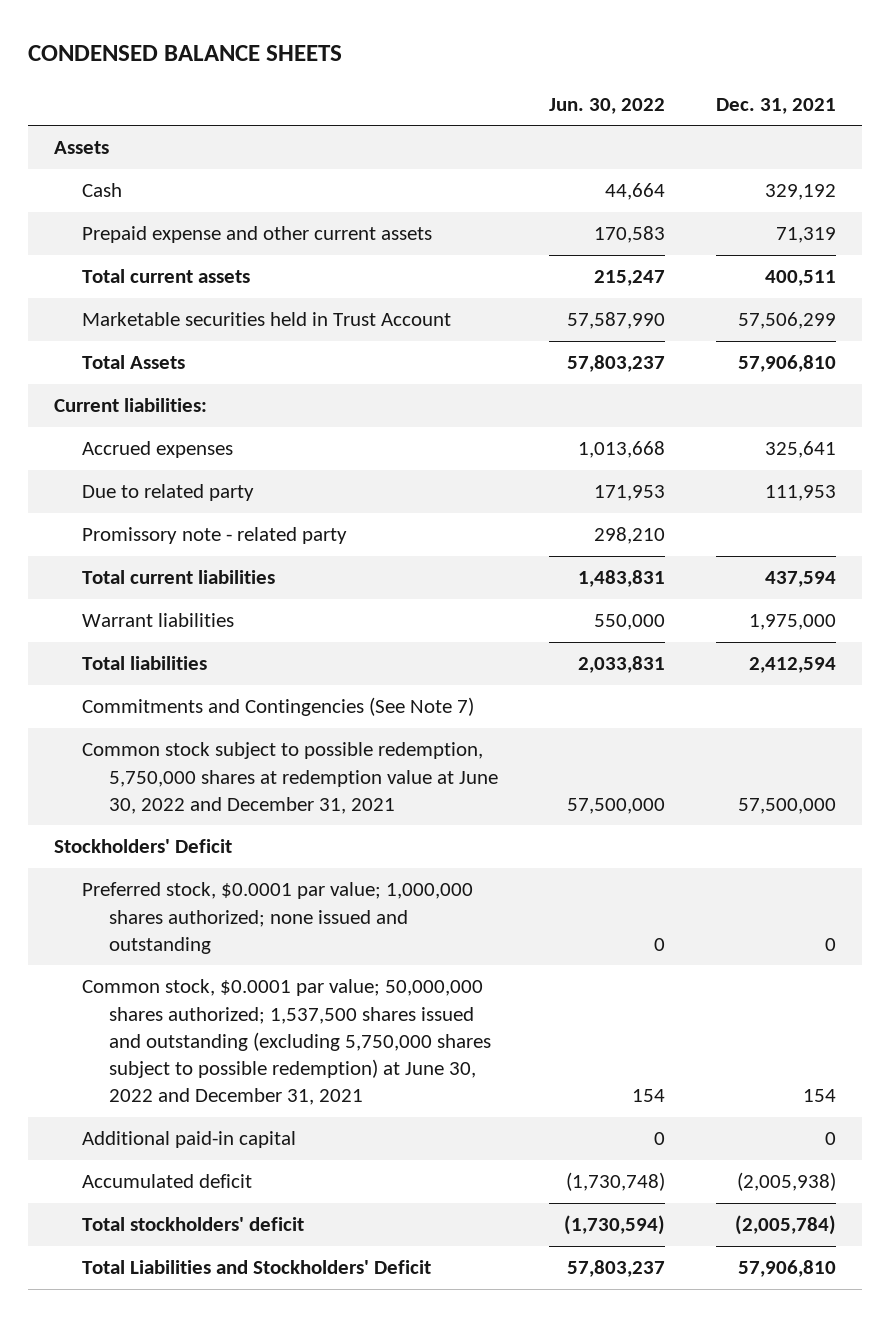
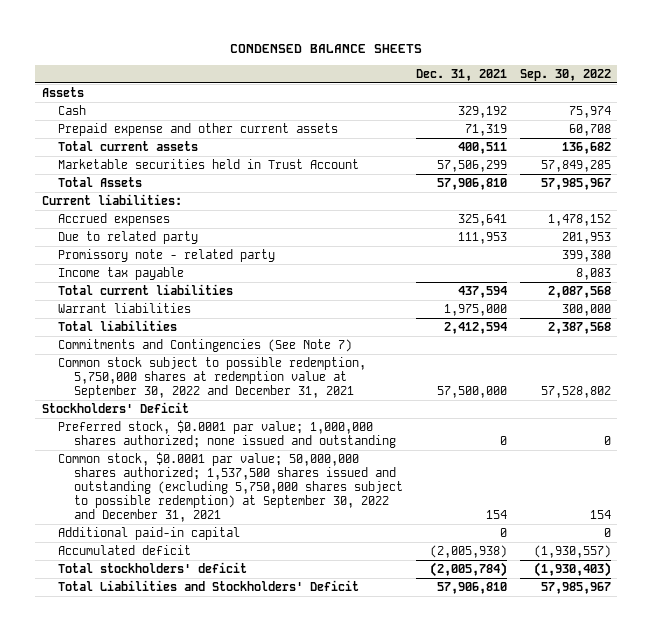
- | Jun. 30, 2022 | Dec. 31, 2021
+ | Dec. 31, 2021 | Sep. 30, 2022
+ Income tax payable | | 8,083
- Common stock subject to possible redemption, 5,750,000 shares at redemption value at June 30, 2022 and December 31, 2021 | 57,500,000 | 57,500,000
+ Common stock subject to possible redemption, 5,750,000 shares at redemption value at September 30, 2022 and December 31, 2021 | 57,500,000 | 57,528,802
- Common stock, $0.0001 par value; 50,000,000 shares authorized; 1,537,500 shares issued and outstanding (excluding 5,750,000 shares subject to possible redemption) at June 30, 2022 and December 31, 2021 | 154 | 154
+ Common stock, $0.0001 par value; 50,000,000 shares authorized; 1,537,500 shares issued and outstanding (excluding 5,750,000 shares subject to possible redemption) at September 30, 2022 and December 31, 2021 | 154 | 154

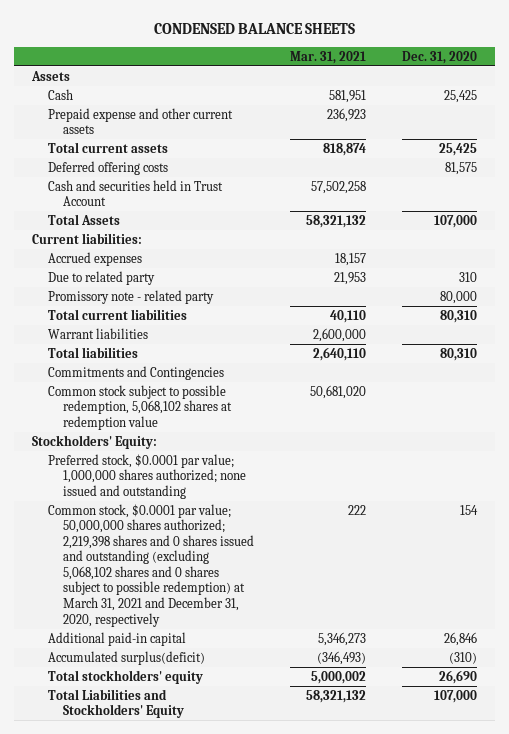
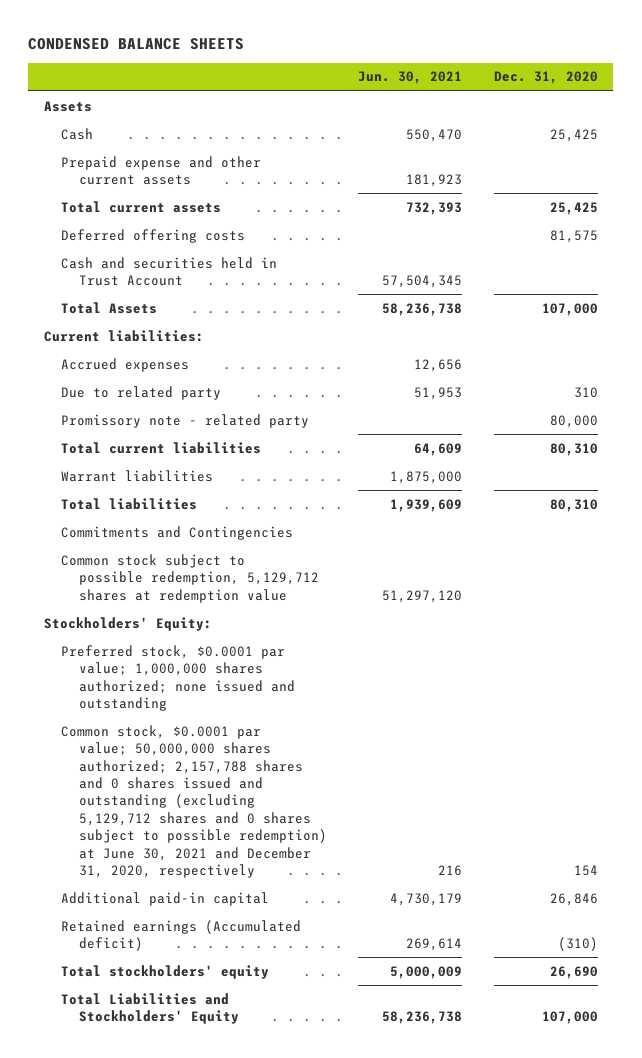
- | Mar. 31, 2021 | Dec. 31, 2020
+ | Jun. 30, 2021 | Dec. 31, 2020
- Common stock subject to possible redemption, 5,068,102 shares at redemption value | 50,681,020 |
+ Common stock subject to possible redemption, 5,129,712 shares at redemption value | 51,297,120 |
- Common stock, $0.0001 par value; 50,000,000 shares authorized; 2,219,398 shares and 0 shares issued and outstanding (excluding 5,068,102 shares and 0 shares subject to possible redemption) at March 31, 2021 and December 31, 2020, respectively | 222 | 154
+ Common stock, $0.0001 par value; 50,000,000 shares authorized; 2,157,788 shares and 0 shares issued and outstanding (excluding 5,129,712 shares and 0 shares subject to possible redemption) at June 30, 2021 and December 31, 2020, respectively | 216 | 154
- Accumulated surplus(deficit) | (346,493) | (310)
+ Retained earnings (Accumulated deficit) | 269,614 | (310)

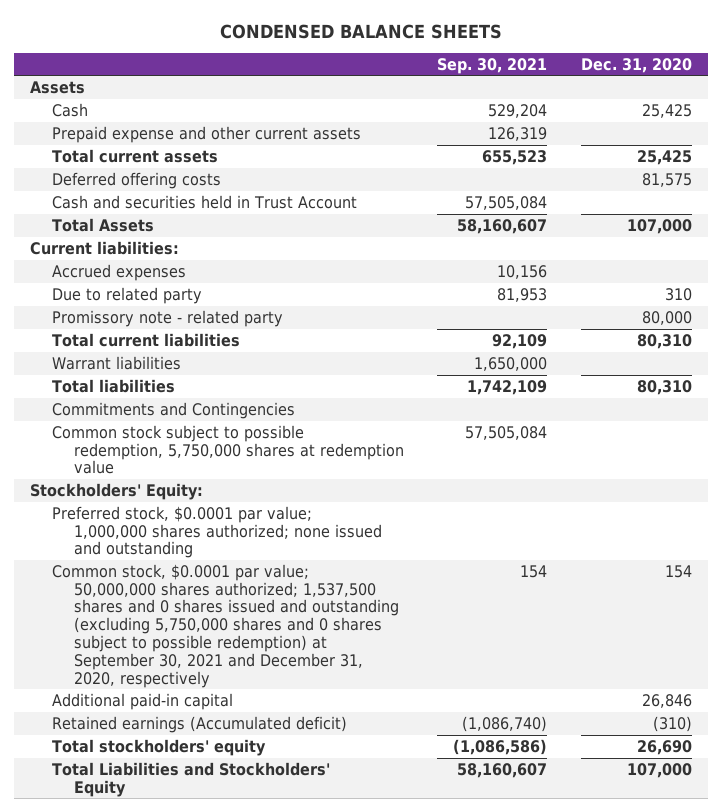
- | Jun. 30, 2021 | Dec. 31, 2020
+ | Sep. 30, 2021 | Dec. 31, 2020
- Common stock subject to possible redemption, 5,129,712 shares at redemption value | 51,297,120 |
+ Common stock subject to possible redemption, 5,750,000 shares at redemption value | 57,505,084 |
- Common stock, $0.0001 par value; 50,000,000 shares authorized; 2,157,788 shares and 0 shares issued and outstanding (excluding 5,129,712 shares and 0 shares subject to possible redemption) at June 30, 2021 and December 31, 2020, respectively | 216 | 154
+ Common stock, $0.0001 par value; 50,000,000 shares authorized; 1,537,500 shares and 0 shares issued and outstanding (excluding 5,750,000 shares and 0 shares subject to possible redemption) at September 30, 2021 and December 31, 2020, respectively | 154 | 154

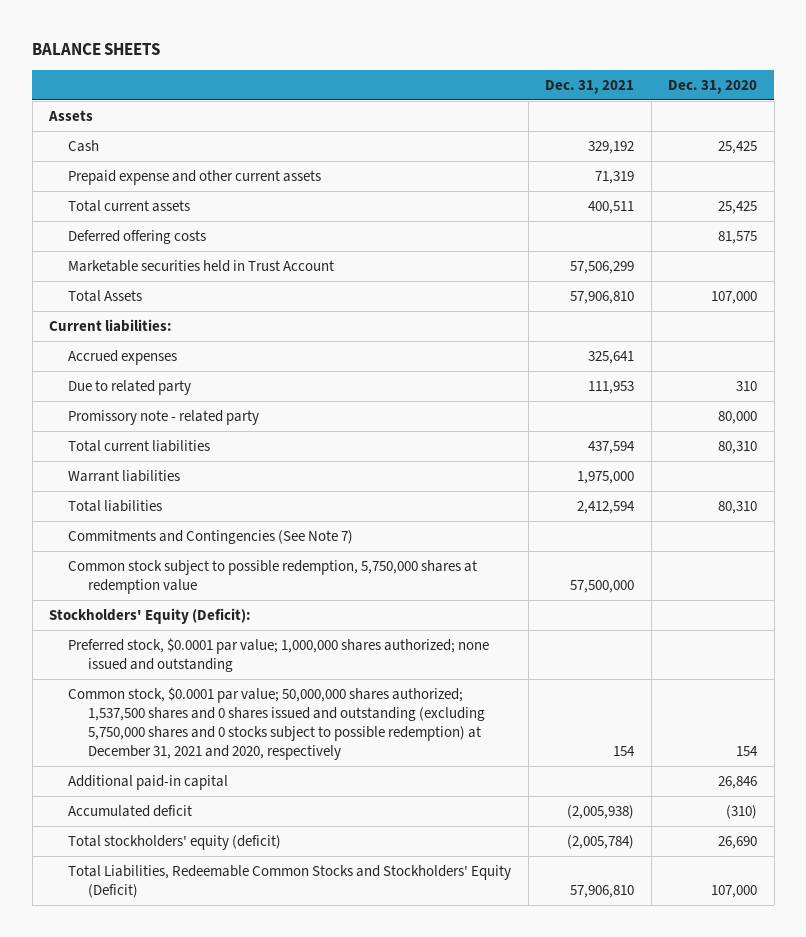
- CONDENSED BALANCE SHEETS
+ BALANCE SHEETS
- | Sep. 30, 2021 | Dec. 31, 2020
+ | Dec. 31, 2021 | Dec. 31, 2020
- Cash and securities held in Trust Account | 57,505,084 |
+ Marketable securities held in Trust Account | 57,506,299 |
- Commitments and Contingencies
+ Commitments and Contingencies (See Note 7)
- Stockholders' Equity:
+ Stockholders' Equity (Deficit):
- Common stock, $0.0001 par value; 50,000,000 shares authorized; 1,537,500 shares and 0 shares issued and outstanding (excluding 5,750,000 shares and 0 shares subject to possible redemption) at September 30, 2021 and December 31, 2020, respectively | 154 | 154
+ Common stock, $0.0001 par value; 50,000,000 shares authorized; 1,537,500 shares and 0 shares issued and outstanding (excluding 5,750,000 shares and 0 stocks subject to possible redemption) at December 31, 2021 and 2020, respectively | 154 | 154
- Retained earnings (Accumulated deficit) | (1,086,740) | (310)
- Total stockholders' equity | (1,086,586) | 26,690
- Total Liabilities and Stockholders' Equity | 58,160,607 | 107,000
+ Accumulated deficit | (2,005,938) | (310)
+ Total stockholders' equity (deficit) | (2,005,784) | 26,690
+ Total Liabilities, Redeemable Common Stocks and Stockholders' Equity (Deficit) | 57,906,810 | 107,000

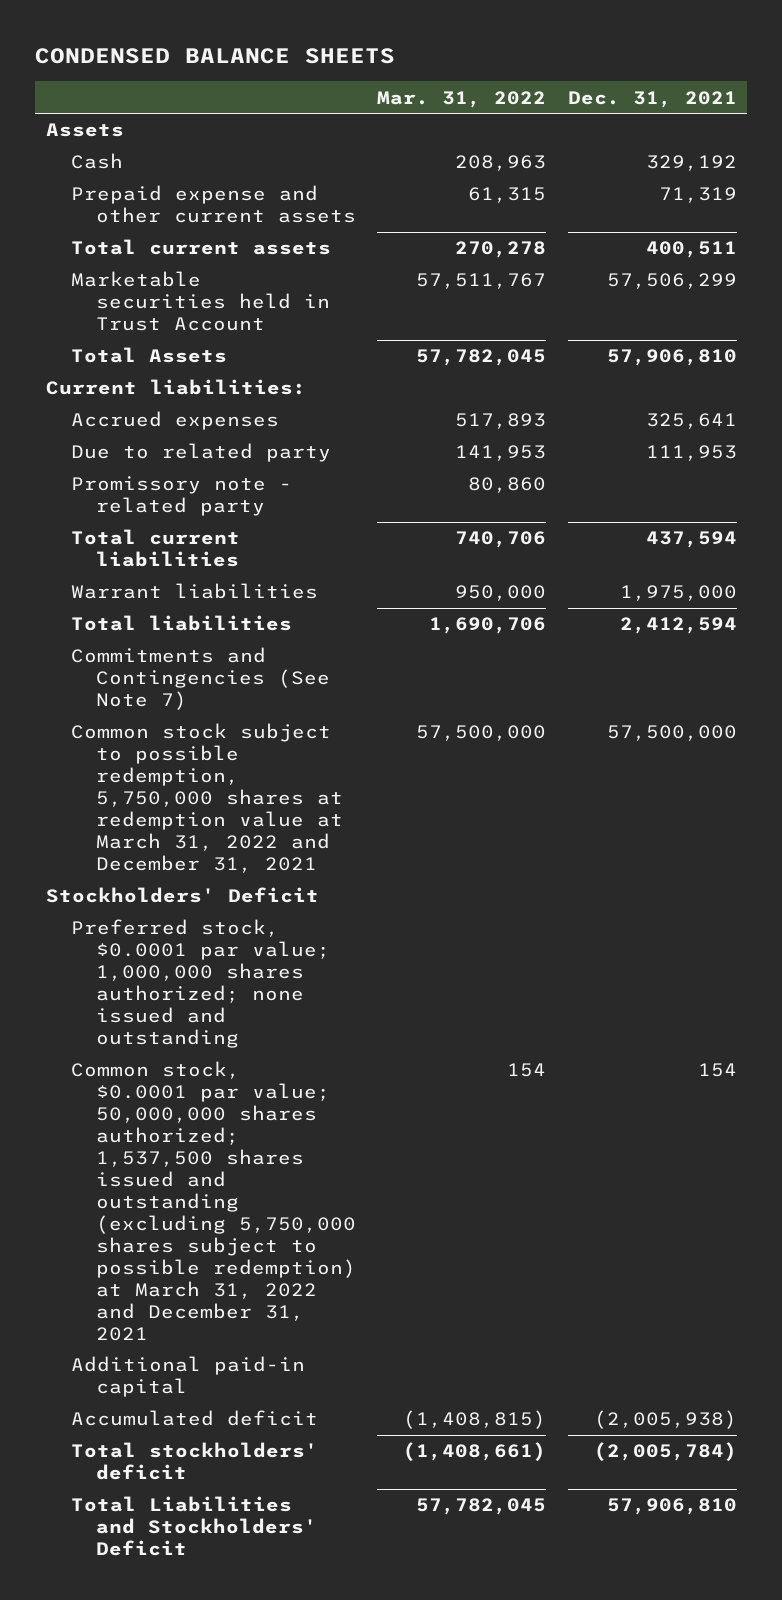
- BALANCE SHEETS
+ CONDENSED BALANCE SHEETS
- | Dec. 31, 2021 | Dec. 31, 2020
+ | Mar. 31, 2022 | Dec. 31, 2021
- Deferred offering costs | | 81,575
- Common stock subject to possible redemption, 5,750,000 shares at redemption value | 57,500,000 |
- Stockholders' Equity (Deficit):
+ Common stock subject to possible redemption, 5,750,000 shares at redemption value at March 31, 2022 and December 31, 2021 | 57,500,000 | 57,500,000
+ Stockholders' Deficit
- Common stock, $0.0001 par value; 50,000,000 shares authorized; 1,537,500 shares and 0 shares issued and outstanding (excluding 5,750,000 shares and 0 stocks subject to possible redemption) at December 31, 2021 and 2020, respectively | 154 | 154
+ Common stock, $0.0001 par value; 50,000,000 shares authorized; 1,537,500 shares issued and outstanding (excluding 5,750,000 shares subject to possible redemption) at March 31, 2022 and December 31, 2021 | 154 | 154
- Total stockholders' equity (deficit) | (2,005,784) | 26,690
- Total Liabilities, Redeemable Common Stocks and Stockholders' Equity (Deficit) | 57,906,810 | 107,000
+ Total stockholders' deficit | (1,408,661) | (2,005,784)
+ Total Liabilities and Stockholders' Deficit | 57,782,045 | 57,906,810

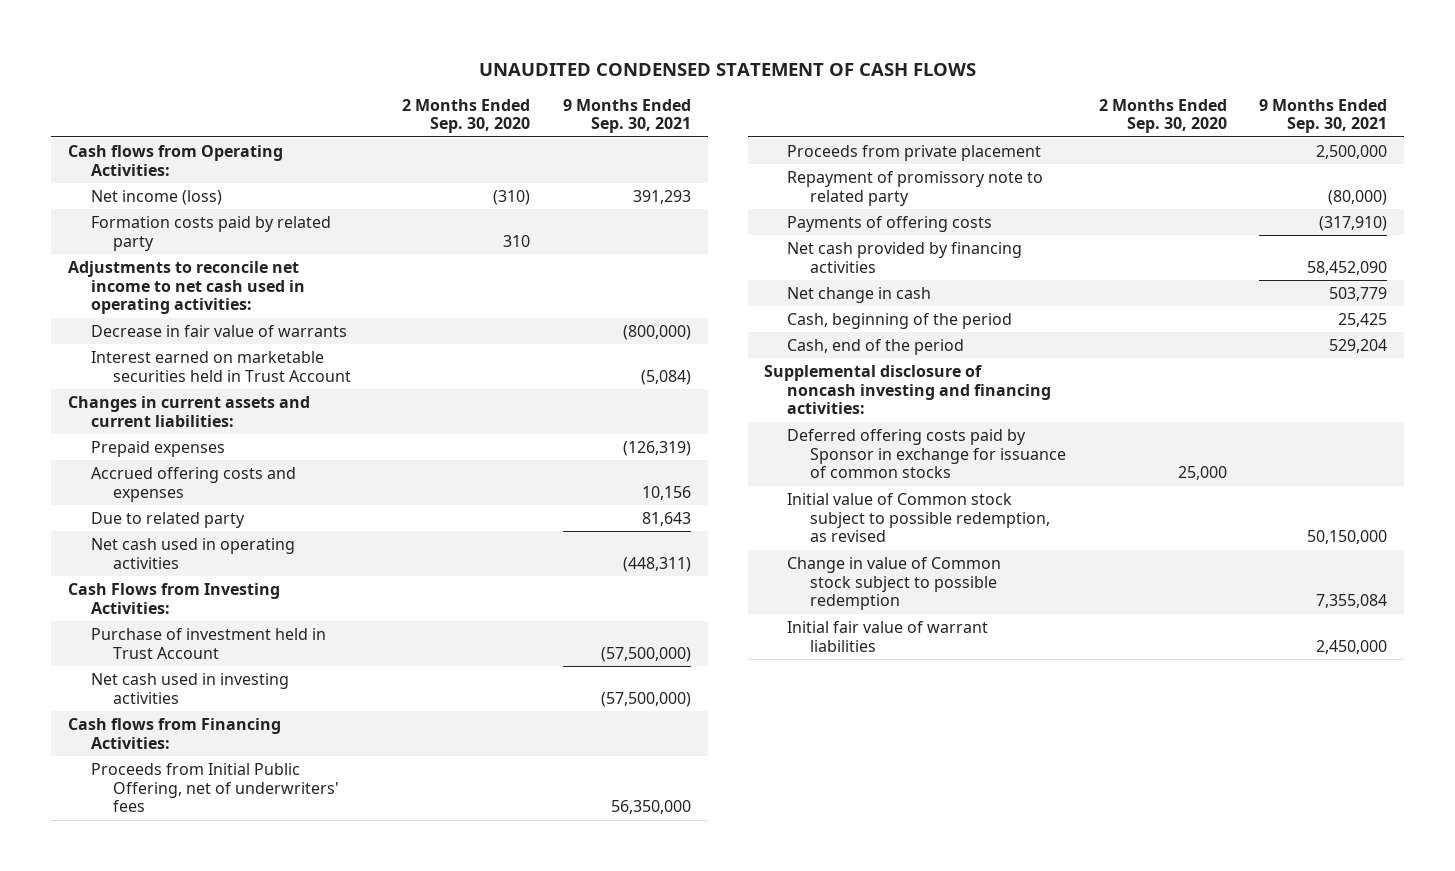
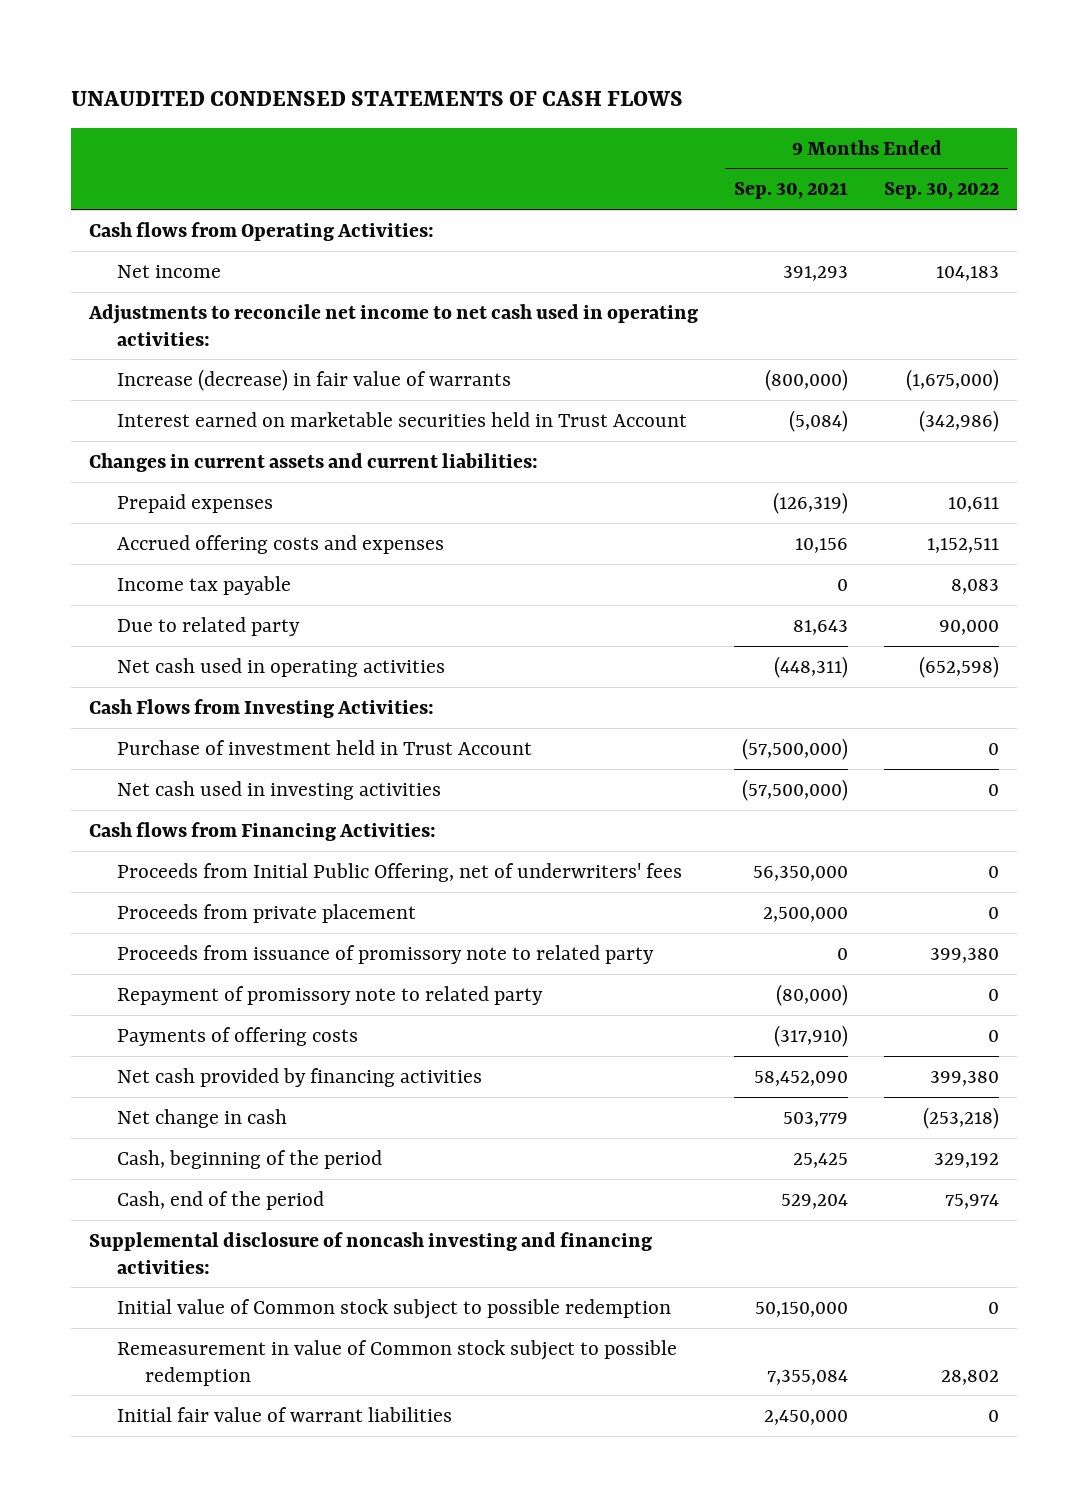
- UNAUDITED CONDENSED STATEMENT OF CASH FLOWS
+ UNAUDITED CONDENSED STATEMENTS OF CASH FLOWS
- | 2 Months Ended Sep. 30, 2020 | 9 Months Ended Sep. 30, 2021
+ | 9 Months Ended Sep. 30, 2021 | 9 Months Ended Sep. 30, 2022
- Net income (loss) | (310) | 391,293
- Formation costs paid by related party | 310 |
+ Net income | 391,293 | 104,183
- Decrease in fair value of warrants | | (800,000)
+ Increase (decrease) in fair value of warrants | (800,000) | (1,675,000)
+ Income tax payable | 0 | 8,083
+ Proceeds from issuance of promissory note to related party | 0 | 399,380
- Deferred offering costs paid by Sponsor in exchange for issuance of common stocks | 25,000 |
- Initial value of Common stock subject to possible redemption, as revised | | 50,150,000
- Change in value of Common stock subject to possible redemption | | 7,355,084
+ Initial value of Common stock subject to possible redemption | 50,150,000 | 0
+ Remeasurement in value of Common stock subject to possible redemption | 7,355,084 | 28,802

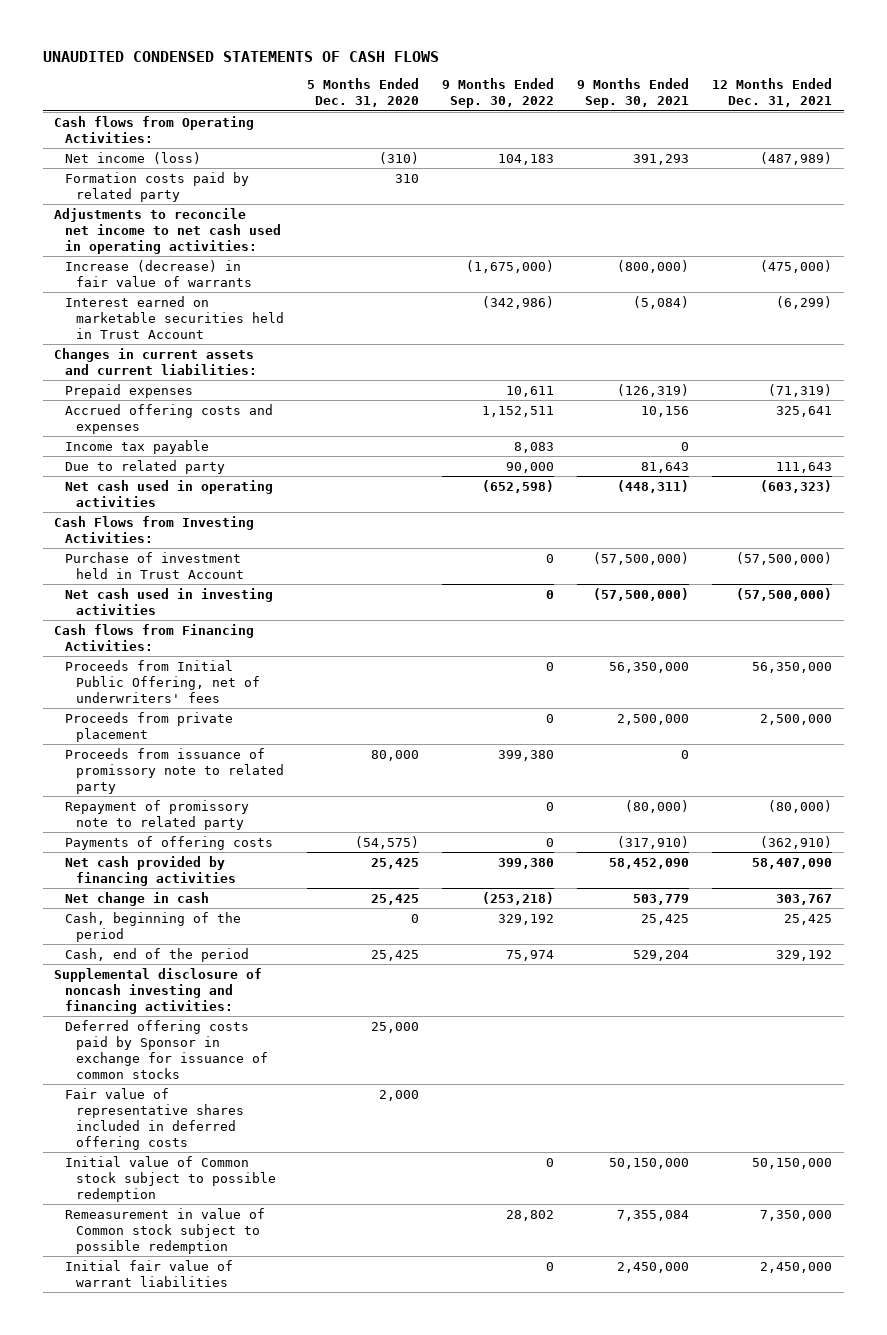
- | 9 Months Ended Sep. 30, 2021 | 9 Months Ended Sep. 30, 2022
+ | 5 Months Ended Dec. 31, 2020 | 9 Months Ended Sep. 30, 2022 | 9 Months Ended Sep. 30, 2021 | 12 Months Ended Dec. 31, 2021
- Net income | 391,293 | 104,183
+ Net income (loss) | (310) | 104,183 | 391,293 | (487,989)
+ Formation costs paid by related party | 310 | | |
+ Deferred offering costs paid by Sponsor in exchange for issuance of common stocks | 25,000 | | |
+ Fair value of representative shares included in deferred offering costs | 2,000 | | |

